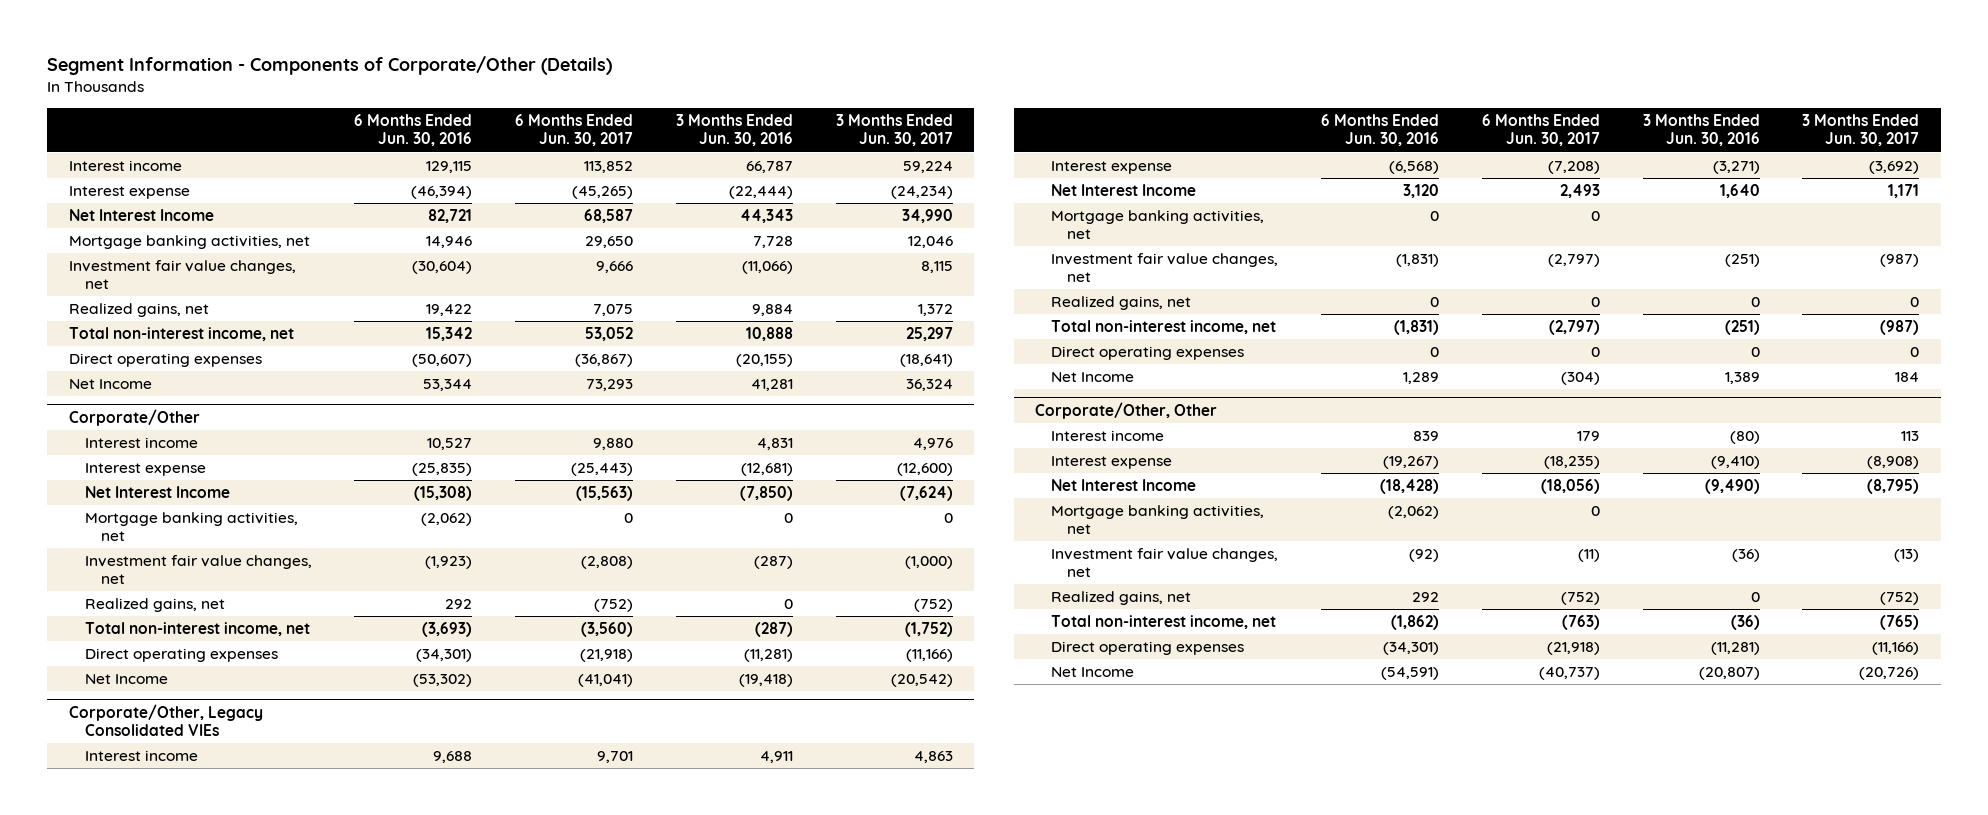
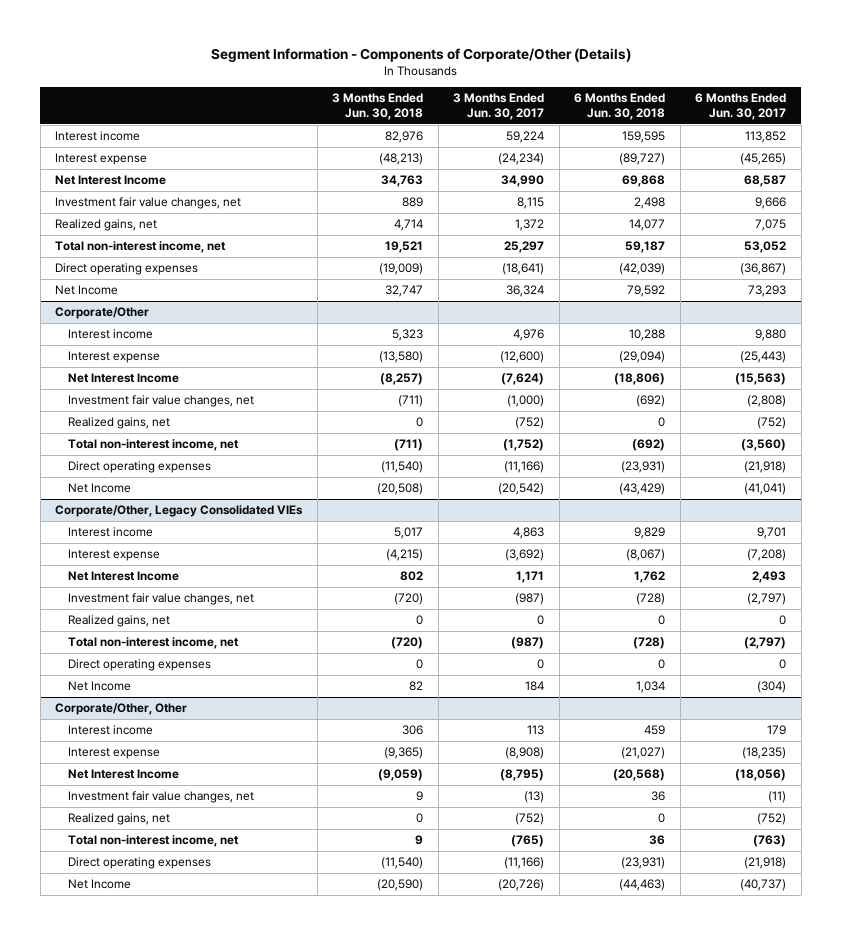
- | 6 Months Ended Jun. 30, 2016 | 6 Months Ended Jun. 30, 2017 | 3 Months Ended Jun. 30, 2016 | 3 Months Ended Jun. 30, 2017
+ | 3 Months Ended Jun. 30, 2018 | 3 Months Ended Jun. 30, 2017 | 6 Months Ended Jun. 30, 2018 | 6 Months Ended Jun. 30, 2017
- Mortgage banking activities, net | 14,946 | 29,650 | 7,728 | 12,046
@ Corporate/Other
- Mortgage banking activities, net | (2,062) | 0 | 0 | 0
@ Corporate/Other, Legacy Consolidated VIEs
- Mortgage banking activities, net | 0 | 0 | |
@ Corporate/Other, Other
- Mortgage banking activities, net | (2,062) | 0 | |

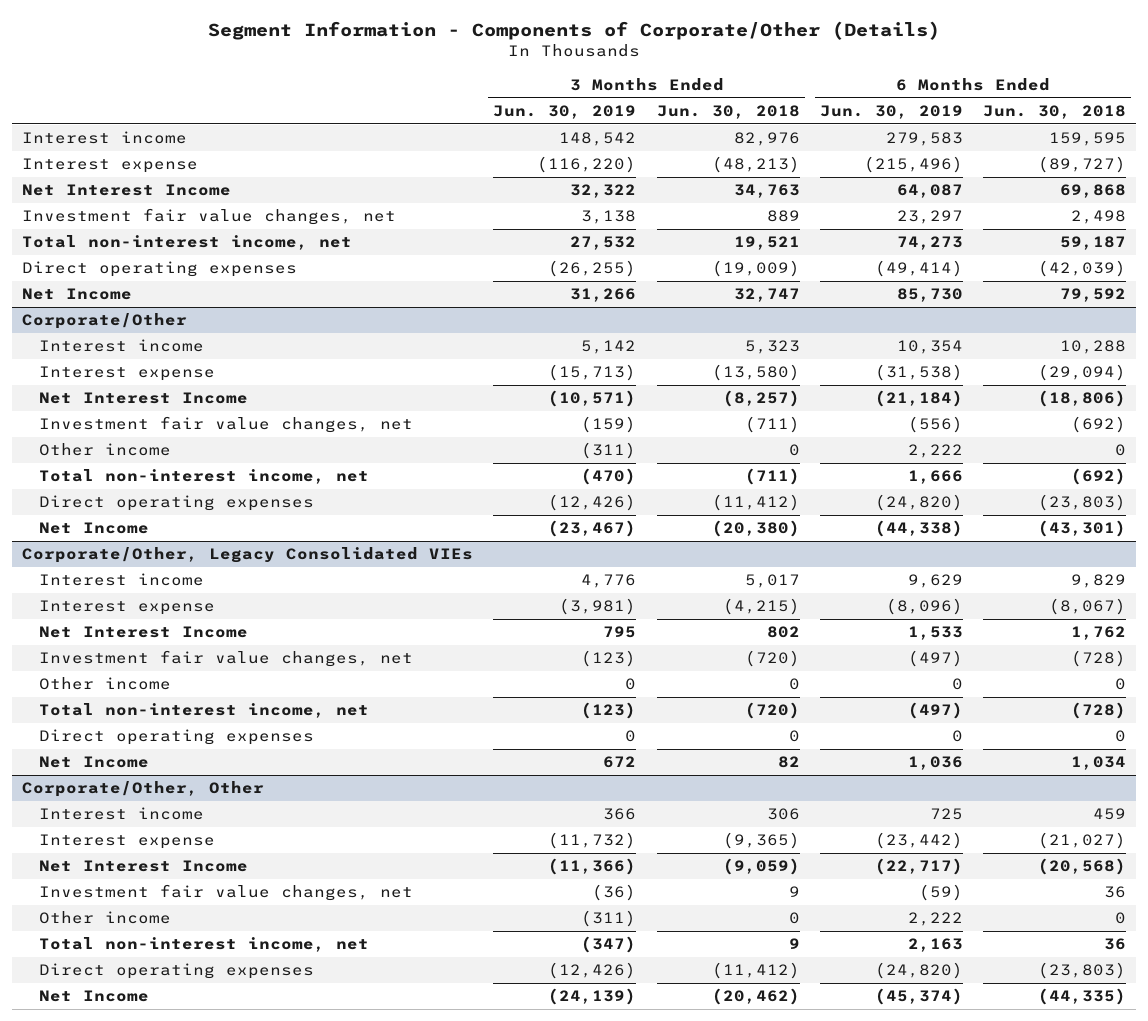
- | 3 Months Ended Jun. 30, 2018 | 3 Months Ended Jun. 30, 2017 | 6 Months Ended Jun. 30, 2018 | 6 Months Ended Jun. 30, 2017
+ | 3 Months Ended Jun. 30, 2019 | 3 Months Ended Jun. 30, 2018 | 6 Months Ended Jun. 30, 2019 | 6 Months Ended Jun. 30, 2018
- Realized gains, net | 4,714 | 1,372 | 14,077 | 7,075
@ Corporate/Other
- Realized gains, net | 0 | (752) | 0 | (752)
+ Other income | (311) | 0 | 2,222 | 0
- Direct operating expenses | (11,540) | (11,166) | (23,931) | (21,918)
- Net Income | (20,508) | (20,542) | (43,429) | (41,041)
+ Direct operating expenses | (12,426) | (11,412) | (24,820) | (23,803)
+ Net Income | (23,467) | (20,380) | (44,338) | (43,301)
@ Corporate/Other, Legacy Consolidated VIEs
- Realized gains, net | 0 | 0 | 0 | 0
+ Other income | 0 | 0 | 0 | 0
@ Corporate/Other, Other
- Realized gains, net | 0 | (752) | 0 | (752)
+ Other income | (311) | 0 | 2,222 | 0
- Direct operating expenses | (11,540) | (11,166) | (23,931) | (21,918)
- Net Income | (20,590) | (20,726) | (44,463) | (40,737)
+ Direct operating expenses | (12,426) | (11,412) | (24,820) | (23,803)
+ Net Income | (24,139) | (20,462) | (45,374) | (44,335)

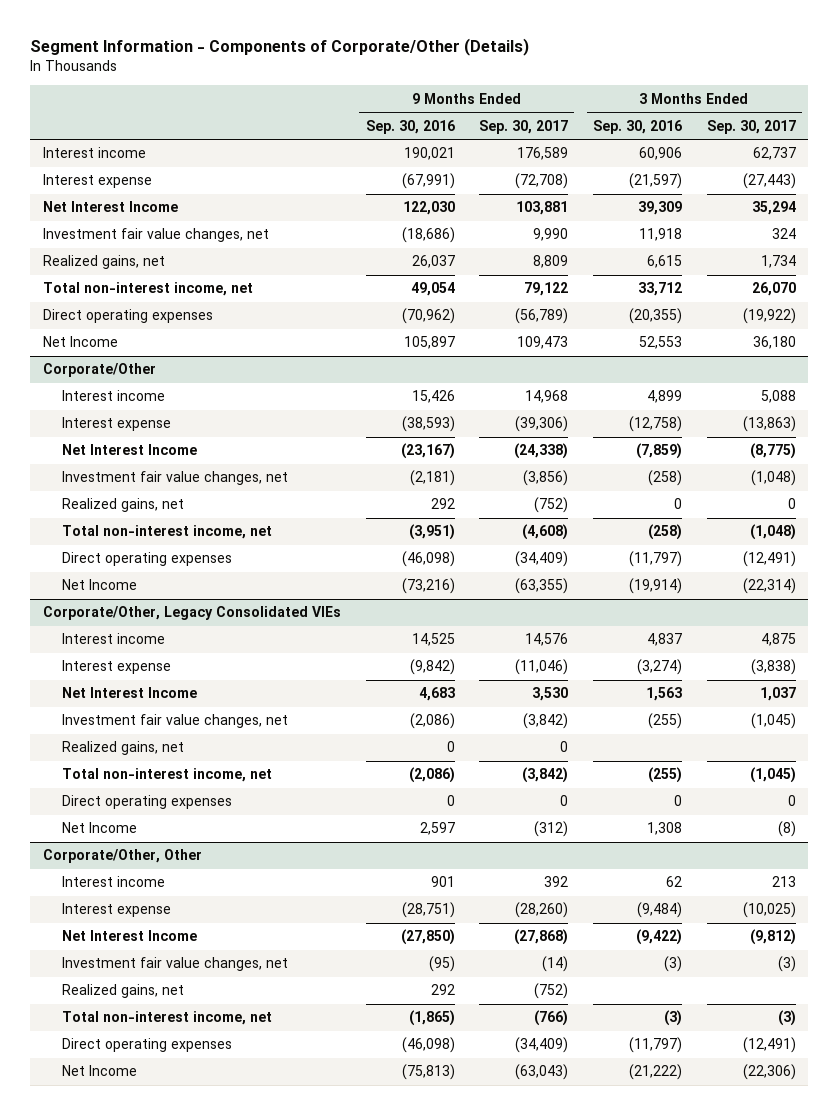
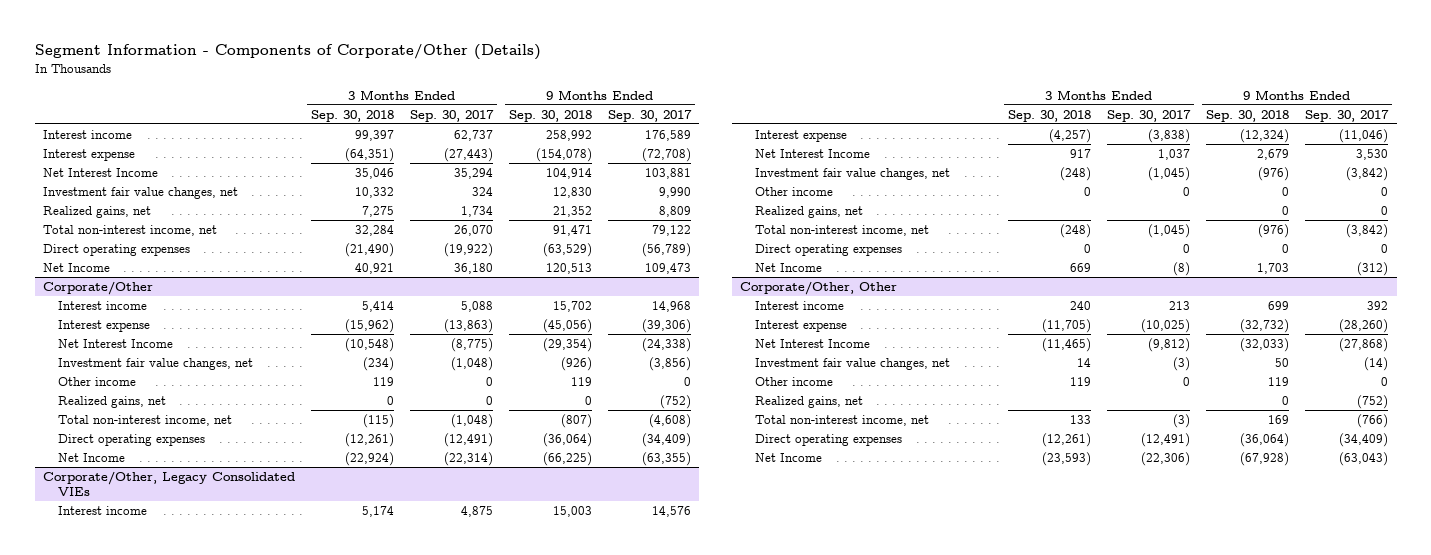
- | 9 Months Ended Sep. 30, 2016 | 9 Months Ended Sep. 30, 2017 | 3 Months Ended Sep. 30, 2016 | 3 Months Ended Sep. 30, 2017
+ | 3 Months Ended Sep. 30, 2018 | 3 Months Ended Sep. 30, 2017 | 9 Months Ended Sep. 30, 2018 | 9 Months Ended Sep. 30, 2017
@ Corporate/Other
+ Other income | 119 | 0 | 119 | 0
@ Corporate/Other, Legacy Consolidated VIEs
+ Other income | 0 | 0 | 0 | 0
@ Corporate/Other, Other
+ Other income | 119 | 0 | 119 | 0

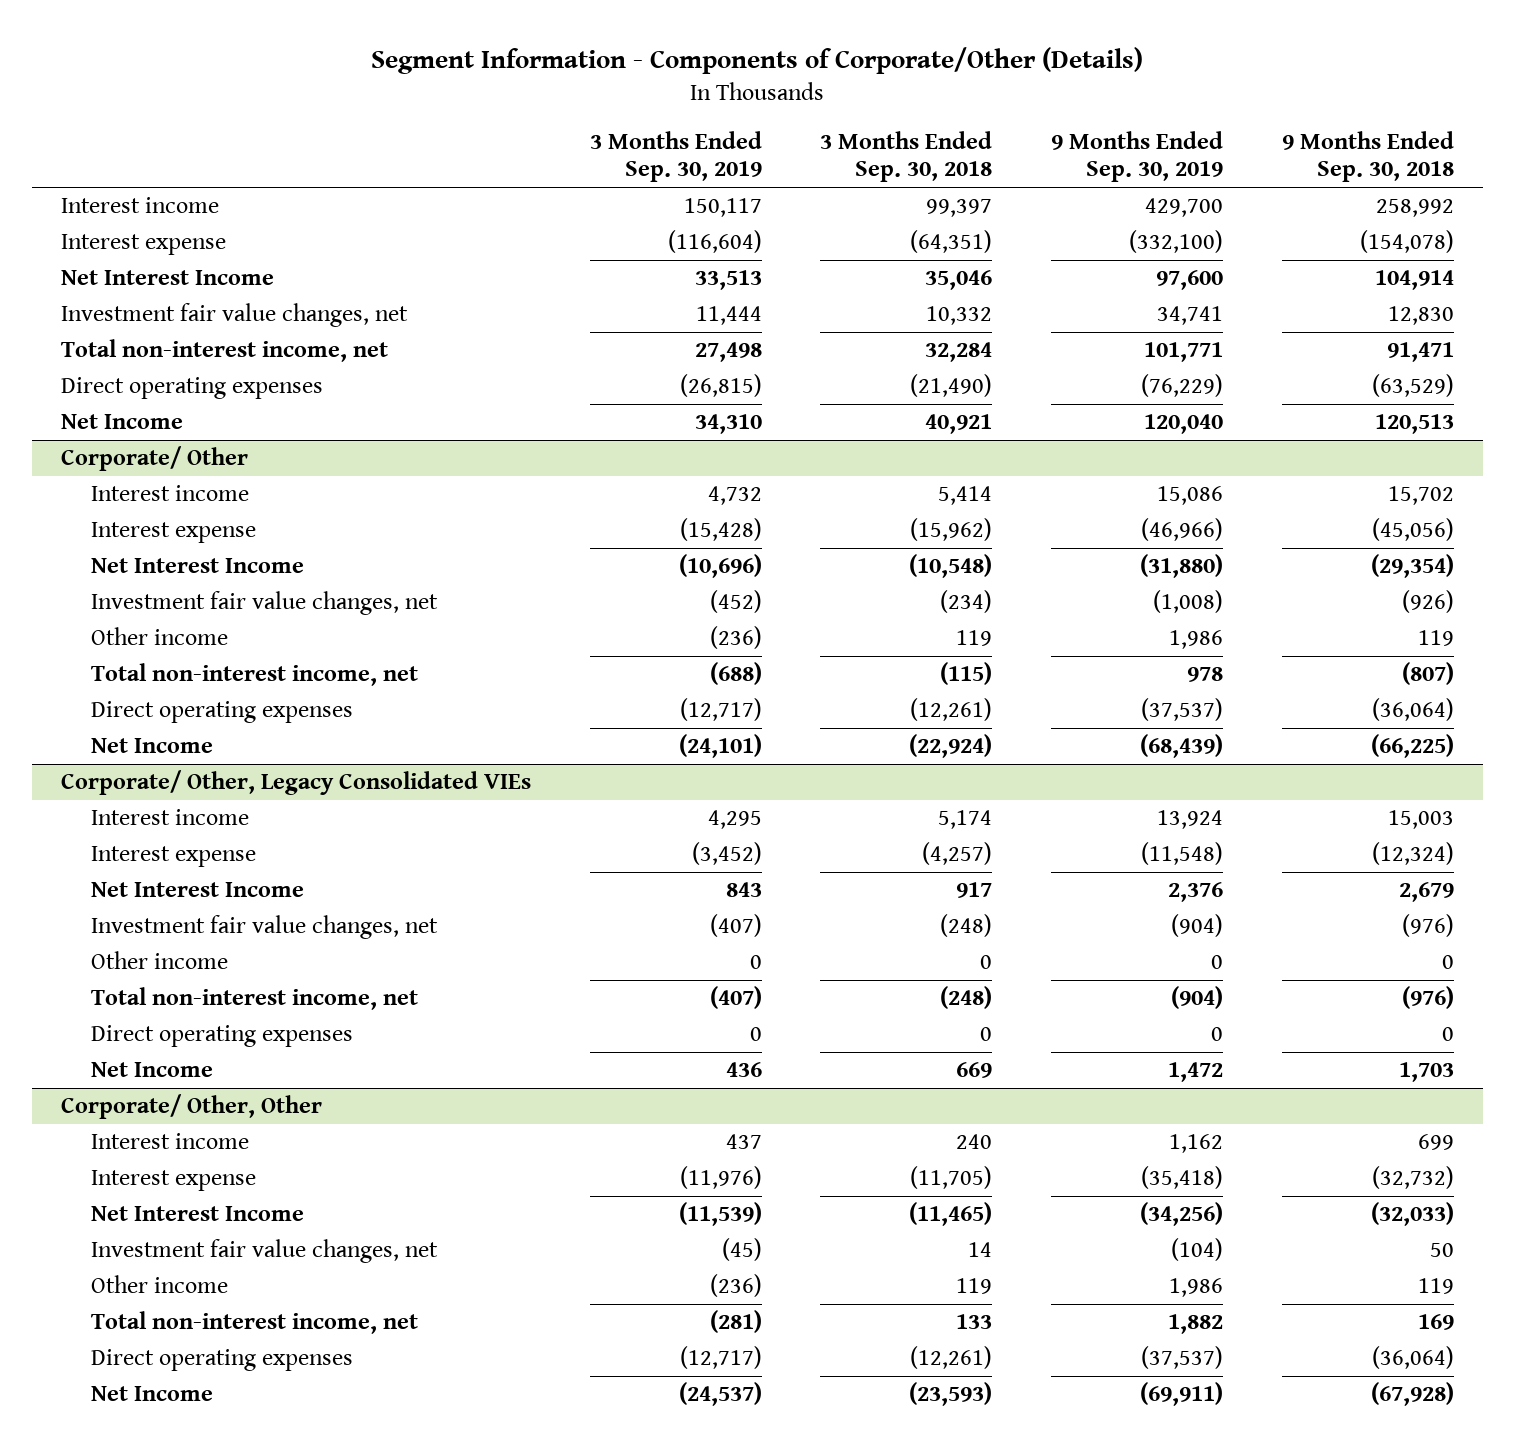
- | 3 Months Ended Sep. 30, 2018 | 3 Months Ended Sep. 30, 2017 | 9 Months Ended Sep. 30, 2018 | 9 Months Ended Sep. 30, 2017
+ | 3 Months Ended Sep. 30, 2019 | 3 Months Ended Sep. 30, 2018 | 9 Months Ended Sep. 30, 2019 | 9 Months Ended Sep. 30, 2018
- Realized gains, net | 7,275 | 1,734 | 21,352 | 8,809
- Corporate/Other
+ Corporate/ Other
- Realized gains, net | 0 | 0 | 0 | (752)
- Corporate/Other, Legacy Consolidated VIEs
+ Corporate/ Other, Legacy Consolidated VIEs
- Realized gains, net | | | 0 | 0
- Corporate/Other, Other
+ Corporate/ Other, Other
- Realized gains, net | | | 0 | (752)

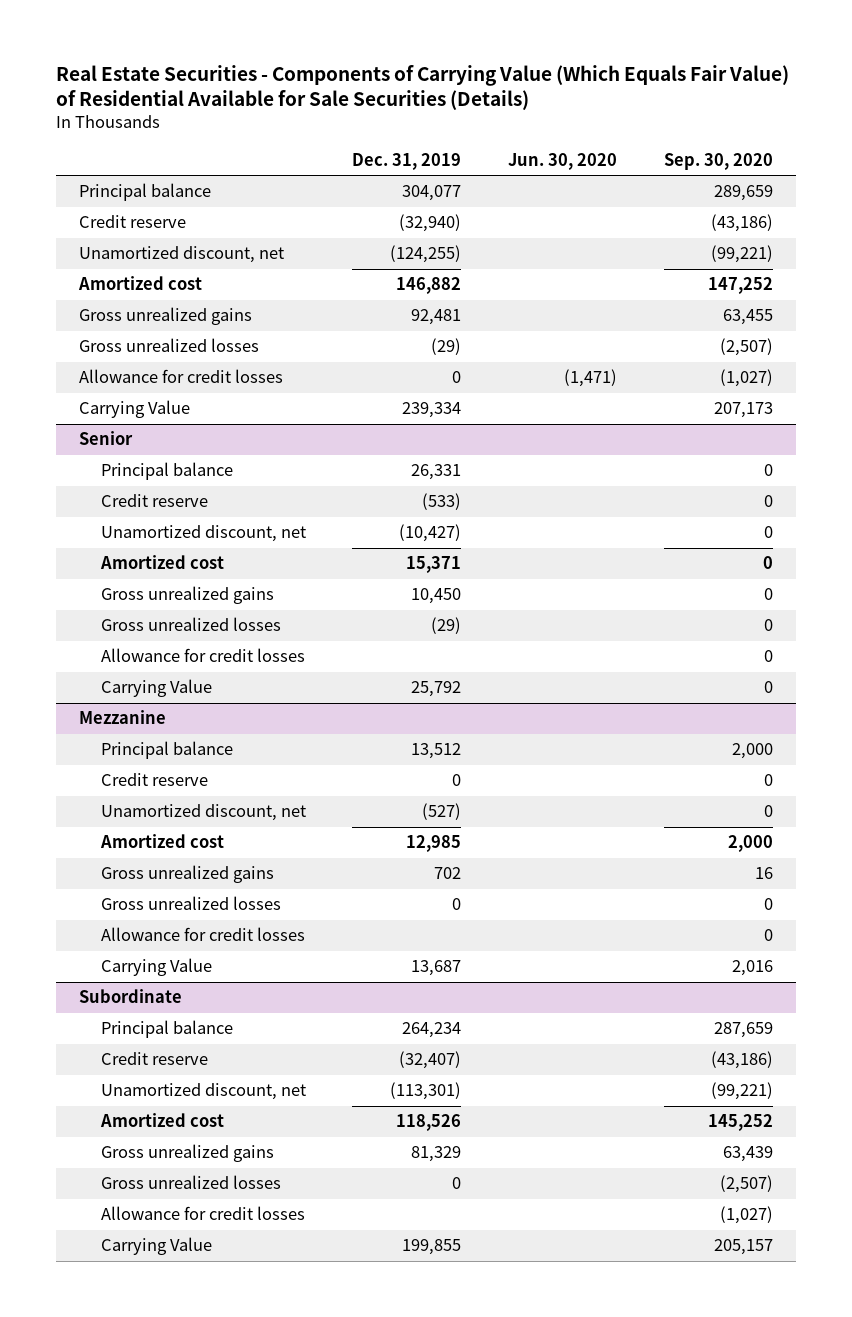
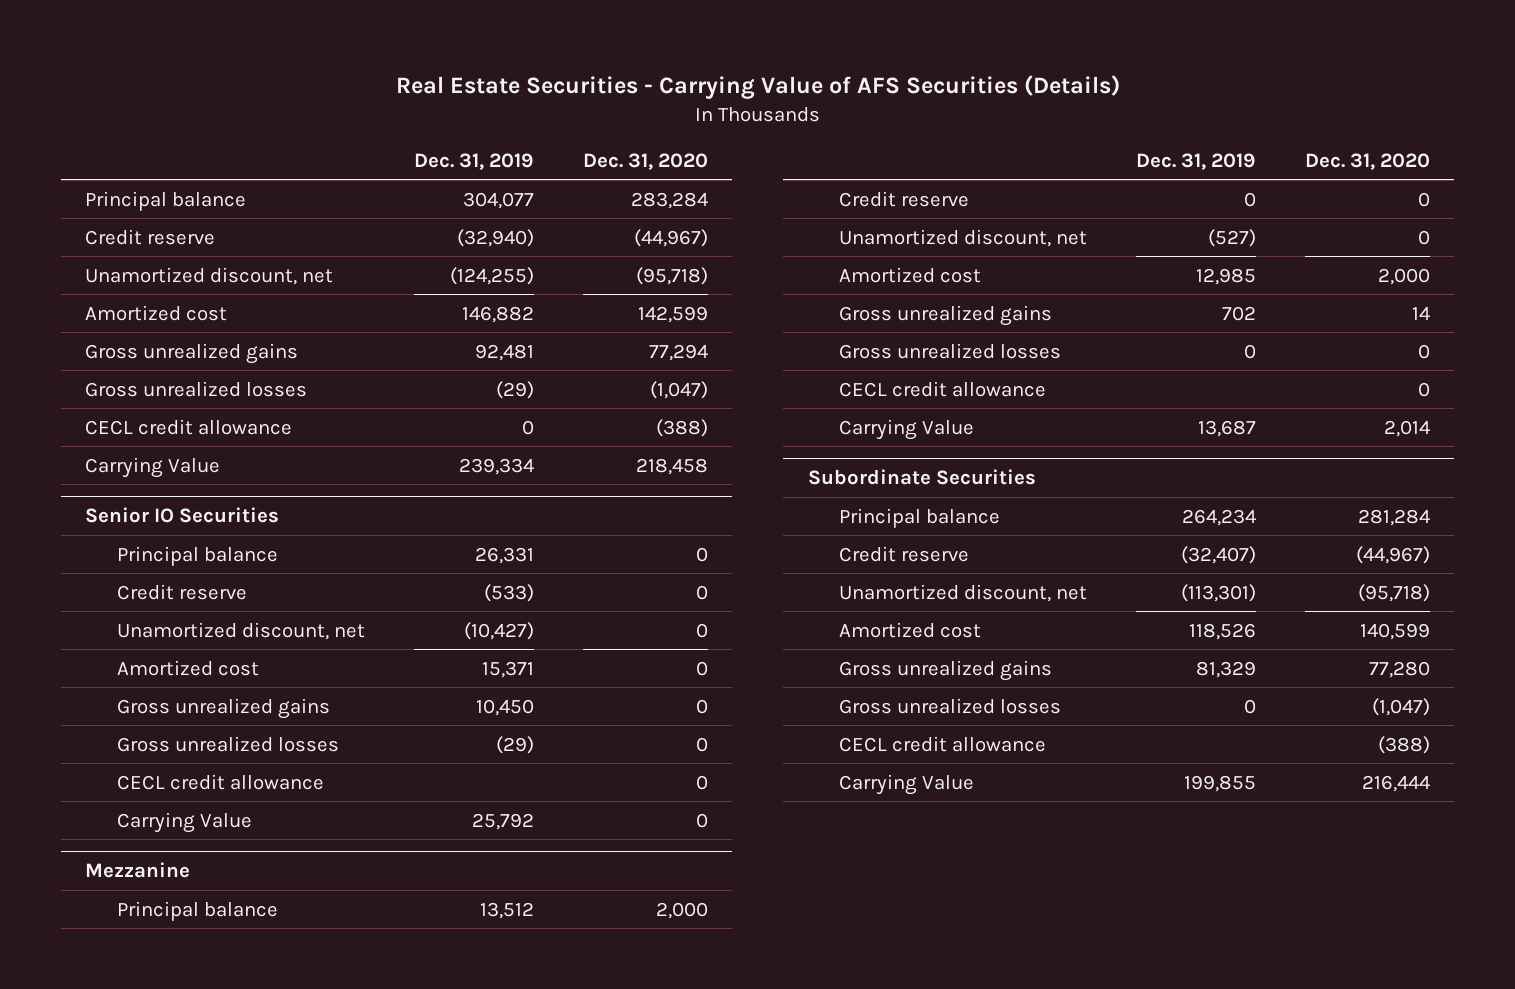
- Real Estate Securities - Components of Carrying Value (Which Equals Fair Value) of Residential Available for Sale Securities (Details)
+ Real Estate Securities - Carrying Value of AFS Securities (Details)
- | Dec. 31, 2019 | Jun. 30, 2020 | Sep. 30, 2020
+ | Dec. 31, 2019 | Dec. 31, 2020
- Allowance for credit losses | 0 | (1,471) | (1,027)
+ CECL credit allowance | 0 | (388)
- Senior
+ Senior IO Securities
- Allowance for credit losses | | | 0
+ CECL credit allowance | | 0
@ Mezzanine
- Allowance for credit losses | | | 0
+ CECL credit allowance | | 0
- Subordinate
+ Subordinate Securities
- Allowance for credit losses | | | (1,027)
+ CECL credit allowance | | (388)

